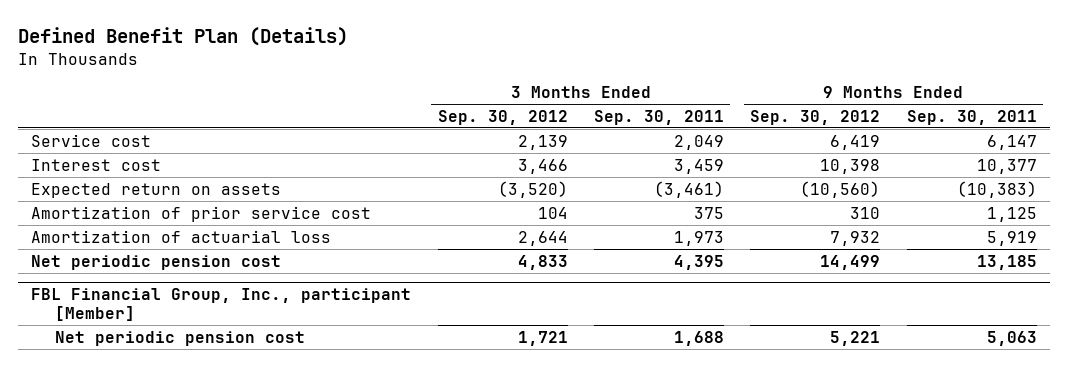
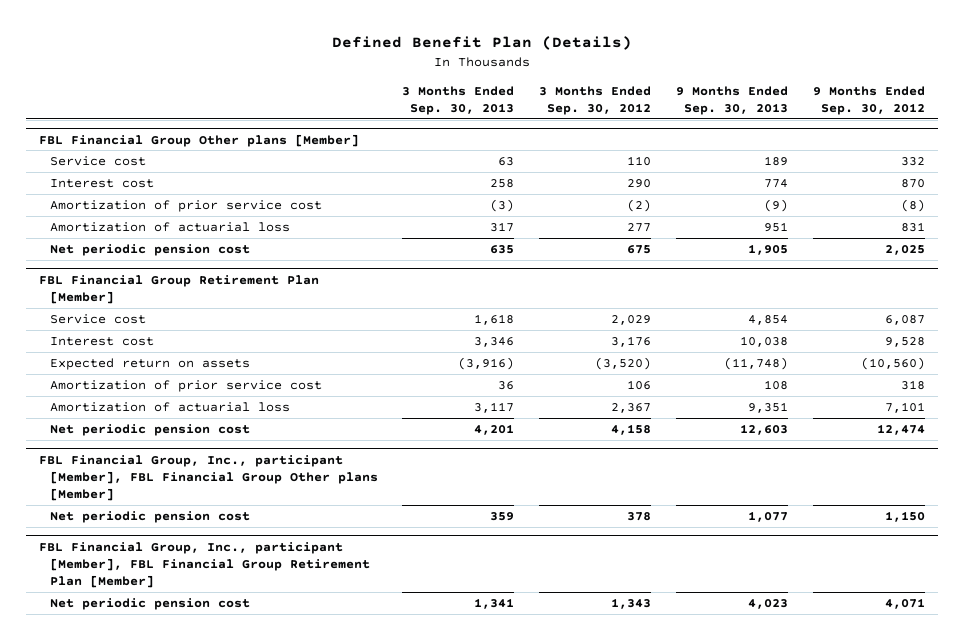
- | 3 Months Ended Sep. 30, 2012 | 3 Months Ended Sep. 30, 2011 | 9 Months Ended Sep. 30, 2012 | 9 Months Ended Sep. 30, 2011
+ | 3 Months Ended Sep. 30, 2013 | 3 Months Ended Sep. 30, 2012 | 9 Months Ended Sep. 30, 2013 | 9 Months Ended Sep. 30, 2012
- Service cost | 2,139 | 2,049 | 6,419 | 6,147
- Interest cost | 3,466 | 3,459 | 10,398 | 10,377
+ FBL Financial Group Other plans [Member]
+ Service cost | 63 | 110 | 189 | 332
+ Interest cost | 258 | 290 | 774 | 870
+ Amortization of prior service cost | (3) | (2) | (9) | (8)
+ Amortization of actuarial loss | 317 | 277 | 951 | 831
+ Net periodic pension cost | 635 | 675 | 1,905 | 2,025
+ FBL Financial Group Retirement Plan [Member]
+ Service cost | 1,618 | 2,029 | 4,854 | 6,087
+ Interest cost | 3,346 | 3,176 | 10,038 | 9,528
- Amortization of prior service cost | 104 | 375 | 310 | 1,125
- Amortization of actuarial loss | 2,644 | 1,973 | 7,932 | 5,919
- Net periodic pension cost | 4,833 | 4,395 | 14,499 | 13,185
- FBL Financial Group, Inc., participant [Member]
- Net periodic pension cost | 1,721 | 1,688 | 5,221 | 5,063
+ Amortization of prior service cost | 36 | 106 | 108 | 318
+ Amortization of actuarial loss | 3,117 | 2,367 | 9,351 | 7,101
+ Net periodic pension cost | 4,201 | 4,158 | 12,603 | 12,474
+ FBL Financial Group, Inc., participant [Member], FBL Financial Group Other plans [Member]
+ Net periodic pension cost | 359 | 378 | 1,077 | 1,150
+ FBL Financial Group, Inc., participant [Member], FBL Financial Group Retirement Plan [Member]
+ Net periodic pension cost | 1,341 | 1,343 | 4,023 | 4,071

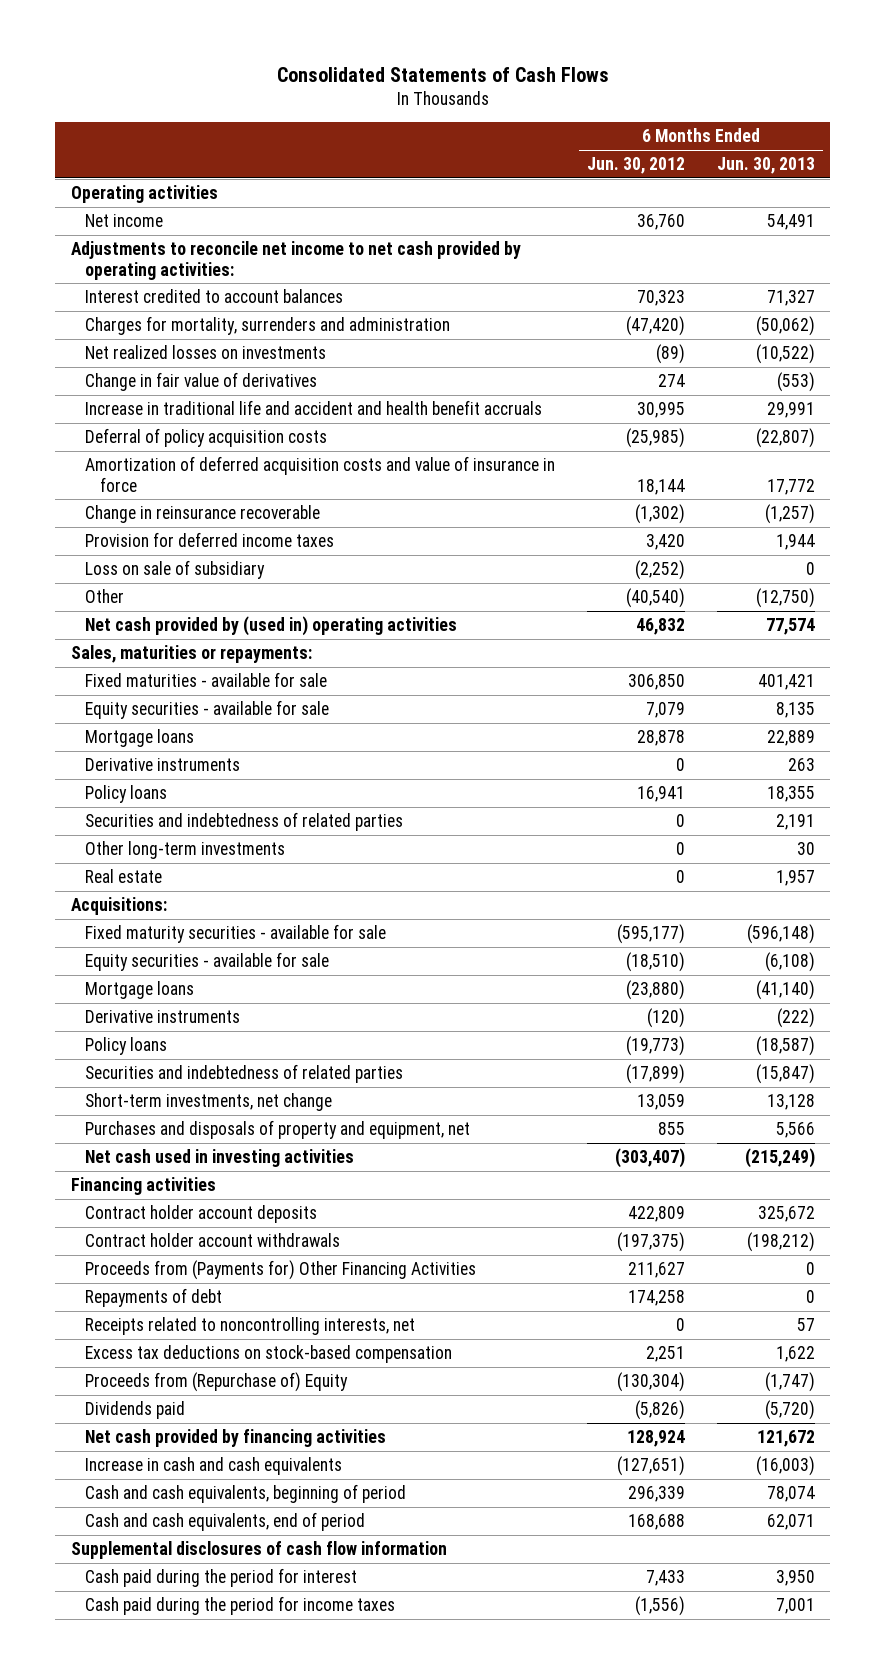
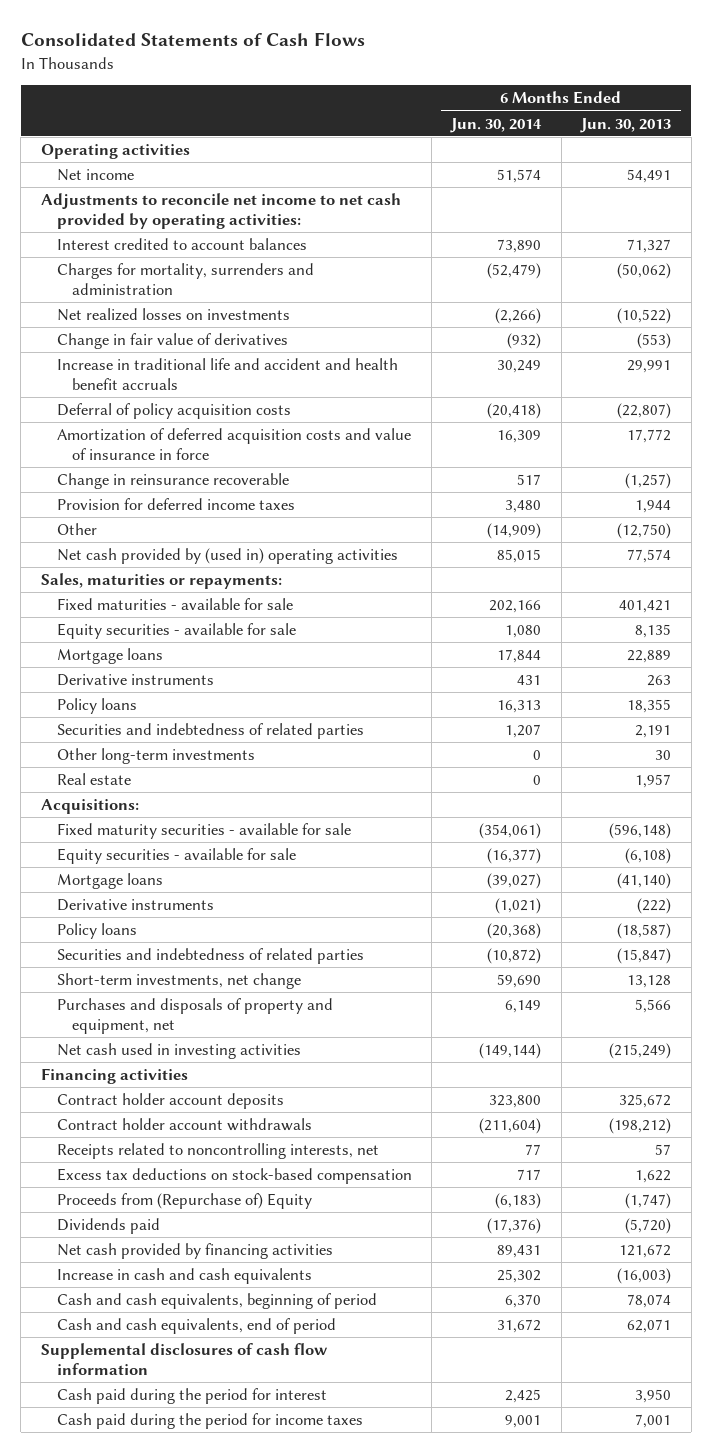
- | 6 Months Ended Jun. 30, 2012 | 6 Months Ended Jun. 30, 2013
+ | 6 Months Ended Jun. 30, 2014 | 6 Months Ended Jun. 30, 2013
- Loss on sale of subsidiary | (2,252) | 0
- Proceeds from (Payments for) Other Financing Activities | 211,627 | 0
- Repayments of debt | 174,258 | 0

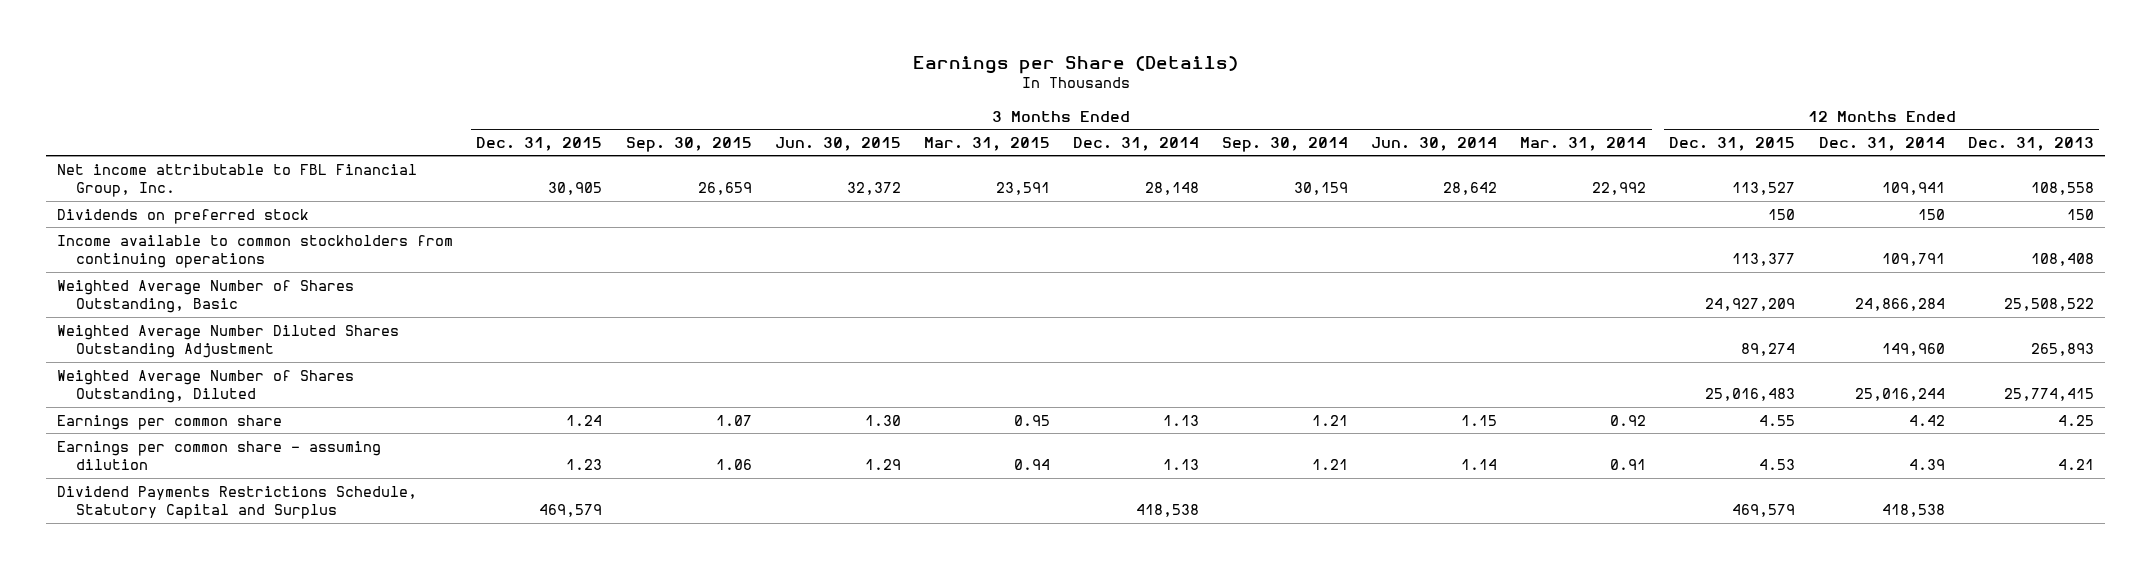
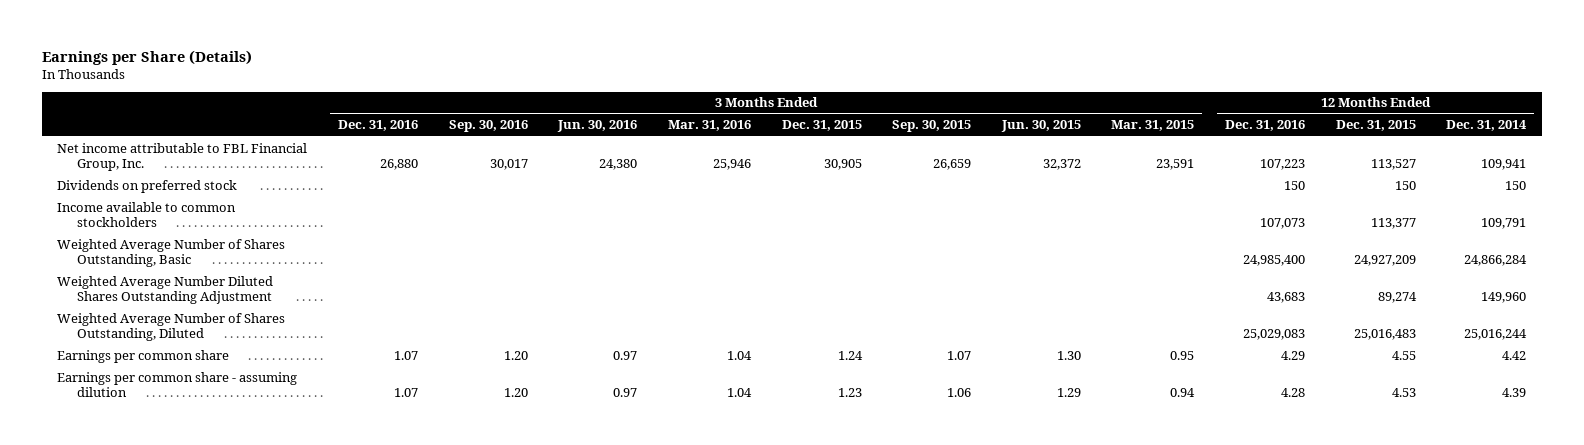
- | 3 Months Ended Dec. 31, 2015 | 3 Months Ended Sep. 30, 2015 | 3 Months Ended Jun. 30, 2015 | 3 Months Ended Mar. 31, 2015 | 3 Months Ended Dec. 31, 2014 | 3 Months Ended Sep. 30, 2014 | 3 Months Ended Jun. 30, 2014 | 3 Months Ended Mar. 31, 2014 | 12 Months Ended Dec. 31, 2015 | 12 Months Ended Dec. 31, 2014 | 12 Months Ended Dec. 31, 2013
+ | 3 Months Ended Dec. 31, 2016 | 3 Months Ended Sep. 30, 2016 | 3 Months Ended Jun. 30, 2016 | 3 Months Ended Mar. 31, 2016 | 3 Months Ended Dec. 31, 2015 | 3 Months Ended Sep. 30, 2015 | 3 Months Ended Jun. 30, 2015 | 3 Months Ended Mar. 31, 2015 | 12 Months Ended Dec. 31, 2016 | 12 Months Ended Dec. 31, 2015 | 12 Months Ended Dec. 31, 2014
- Income available to common stockholders from continuing operations | | | | | | | | | 113,377 | 109,791 | 108,408
+ Income available to common stockholders | | | | | | | | | 107,073 | 113,377 | 109,791
- Dividend Payments Restrictions Schedule, Statutory Capital and Surplus | 469,579 | | | | 418,538 | | | | 469,579 | 418,538 |

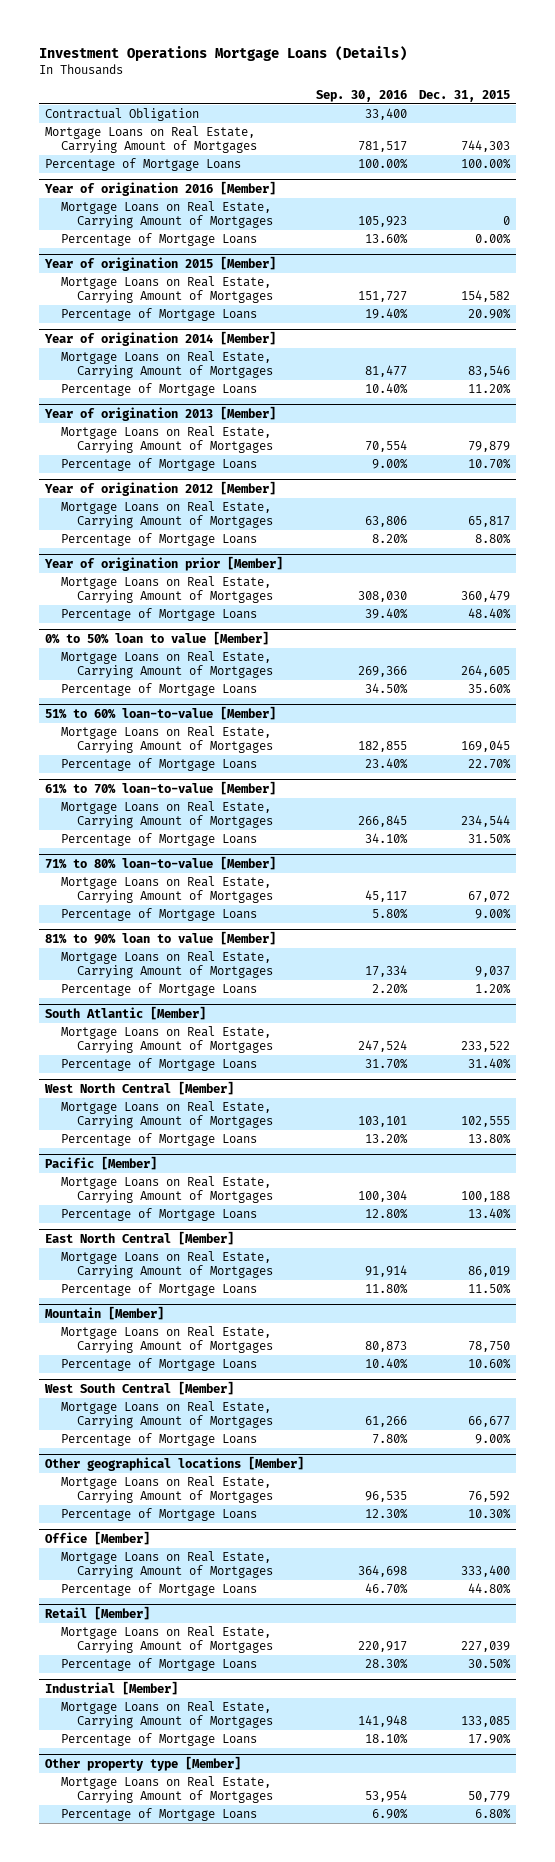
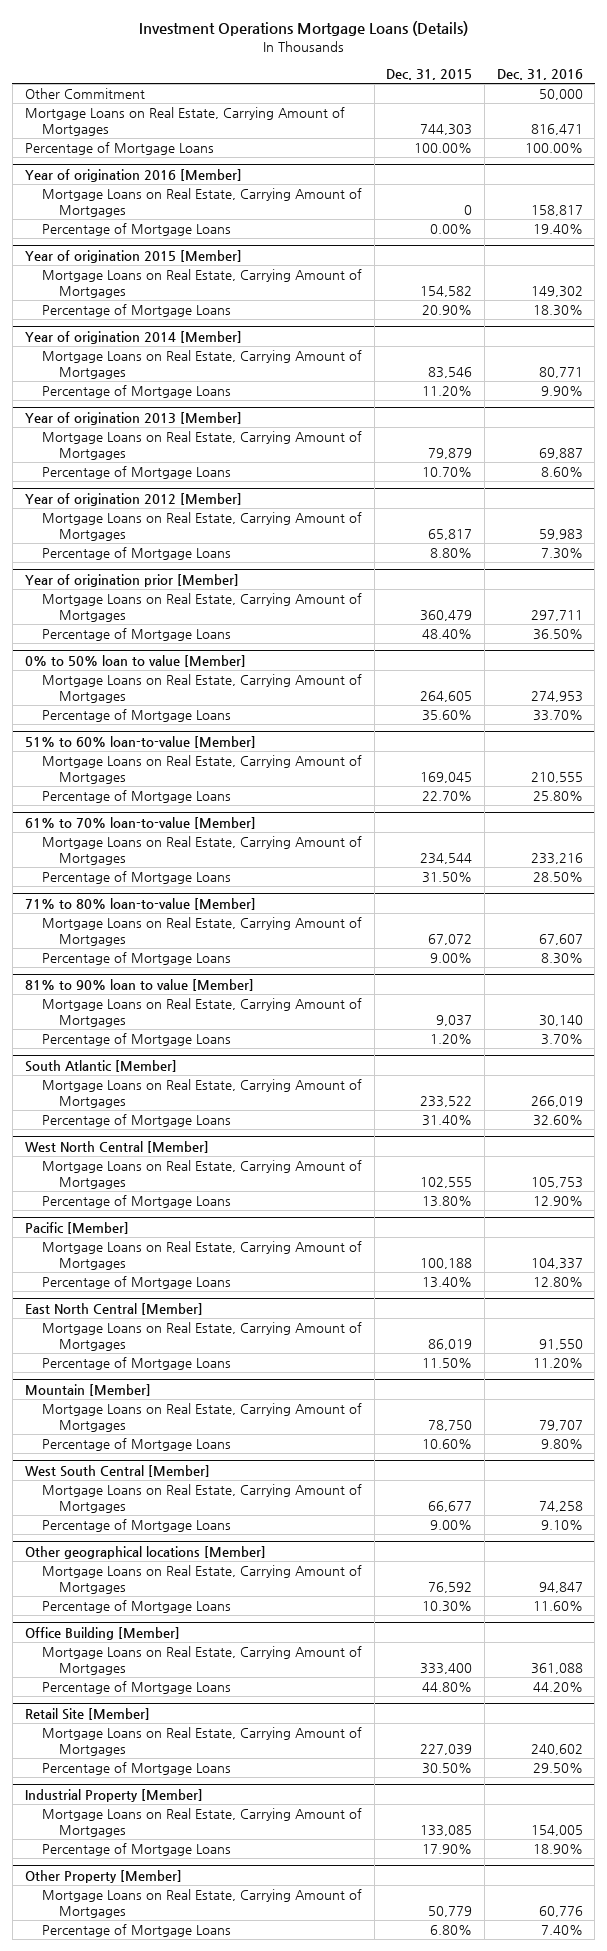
- | Sep. 30, 2016 | Dec. 31, 2015
+ | Dec. 31, 2015 | Dec. 31, 2016
- Contractual Obligation | 33,400 |
+ Other Commitment | | 50,000
- Office [Member]
+ Office Building [Member]
- Retail [Member]
+ Retail Site [Member]
- Industrial [Member]
+ Industrial Property [Member]
- Other property type [Member]
+ Other Property [Member]

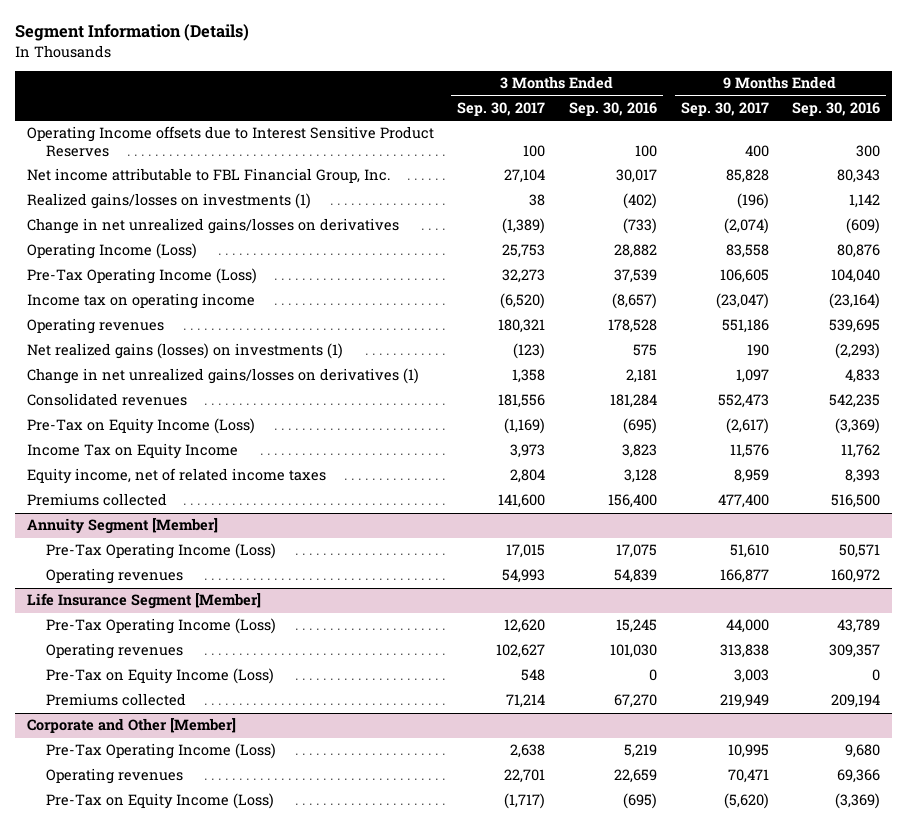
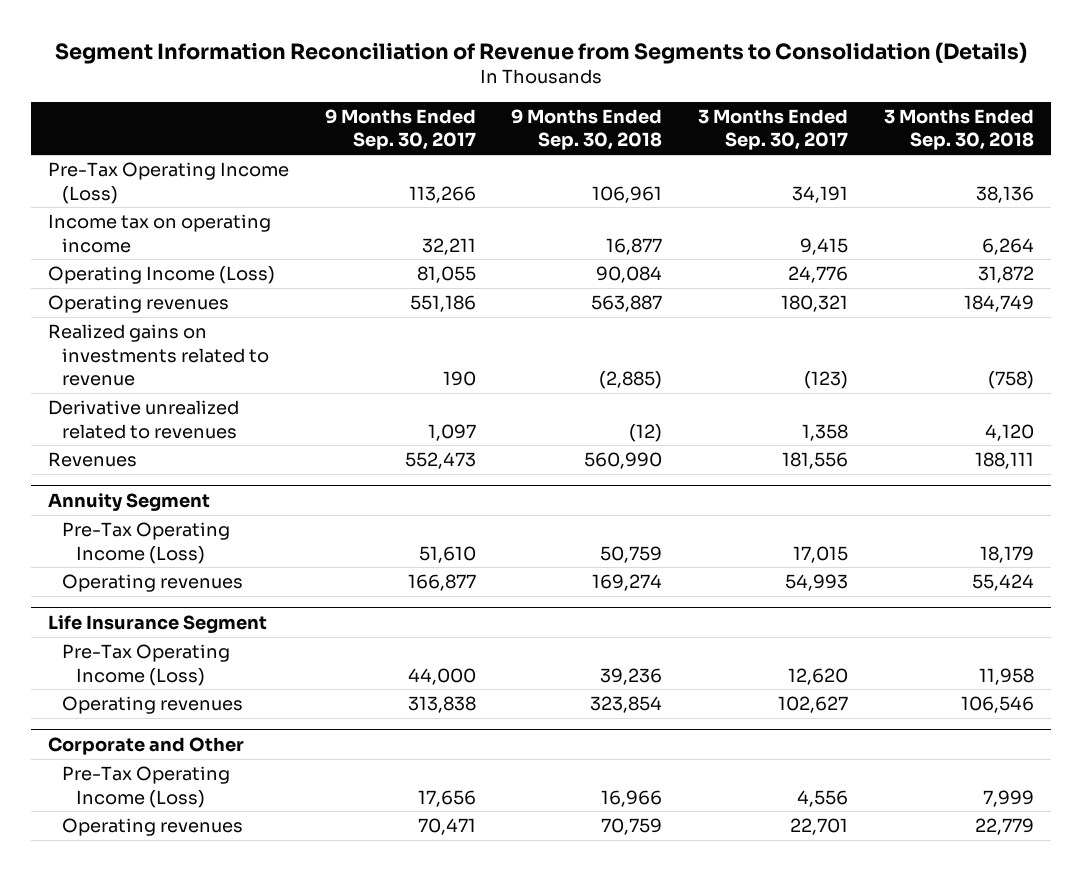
- Segment Information (Details)
+ Segment Information Reconciliation of Revenue from Segments to Consolidation (Details)
- | 3 Months Ended Sep. 30, 2017 | 3 Months Ended Sep. 30, 2016 | 9 Months Ended Sep. 30, 2017 | 9 Months Ended Sep. 30, 2016
+ | 9 Months Ended Sep. 30, 2017 | 9 Months Ended Sep. 30, 2018 | 3 Months Ended Sep. 30, 2017 | 3 Months Ended Sep. 30, 2018
- Operating Income offsets due to Interest Sensitive Product Reserves | 100 | 100 | 400 | 300
- Net income attributable to FBL Financial Group, Inc. | 27,104 | 30,017 | 85,828 | 80,343
- Realized gains/losses on investments (1) | 38 | (402) | (196) | 1,142
- Change in net unrealized gains/losses on derivatives | (1,389) | (733) | (2,074) | (609)
- Operating Income (Loss) | 25,753 | 28,882 | 83,558 | 80,876
- Pre-Tax Operating Income (Loss) | 32,273 | 37,539 | 106,605 | 104,040
- Income tax on operating income | (6,520) | (8,657) | (23,047) | (23,164)
+ Pre-Tax Operating Income (Loss) | 113,266 | 106,961 | 34,191 | 38,136
+ Income tax on operating income | 32,211 | 16,877 | 9,415 | 6,264
+ Operating Income (Loss) | 81,055 | 90,084 | 24,776 | 31,872
- Net realized gains (losses) on investments (1) | (123) | 575 | 190 | (2,293)
- Change in net unrealized gains/losses on derivatives (1) | 1,358 | 2,181 | 1,097 | 4,833
- Consolidated revenues | 181,556 | 181,284 | 552,473 | 542,235
- Pre-Tax on Equity Income (Loss) | (1,169) | (695) | (2,617) | (3,369)
- Income Tax on Equity Income | 3,973 | 3,823 | 11,576 | 11,762
- Equity income, net of related income taxes | 2,804 | 3,128 | 8,959 | 8,393
- Premiums collected | 141,600 | 156,400 | 477,400 | 516,500
- Annuity Segment [Member]
+ Realized gains on investments related to revenue | 190 | (2,885) | (123) | (758)
+ Derivative unrealized related to revenues | 1,097 | (12) | 1,358 | 4,120
+ Revenues | 552,473 | 560,990 | 181,556 | 188,111
+ Annuity Segment
- Life Insurance Segment [Member]
+ Life Insurance Segment
- Pre-Tax on Equity Income (Loss) | 548 | 0 | 3,003 | 0
- Premiums collected | 71,214 | 67,270 | 219,949 | 209,194
- Corporate and Other [Member]
- Pre-Tax Operating Income (Loss) | 2,638 | 5,219 | 10,995 | 9,680
+ Corporate and Other
+ Pre-Tax Operating Income (Loss) | 17,656 | 16,966 | 4,556 | 7,999
- Pre-Tax on Equity Income (Loss) | (1,717) | (695) | (5,620) | (3,369)

